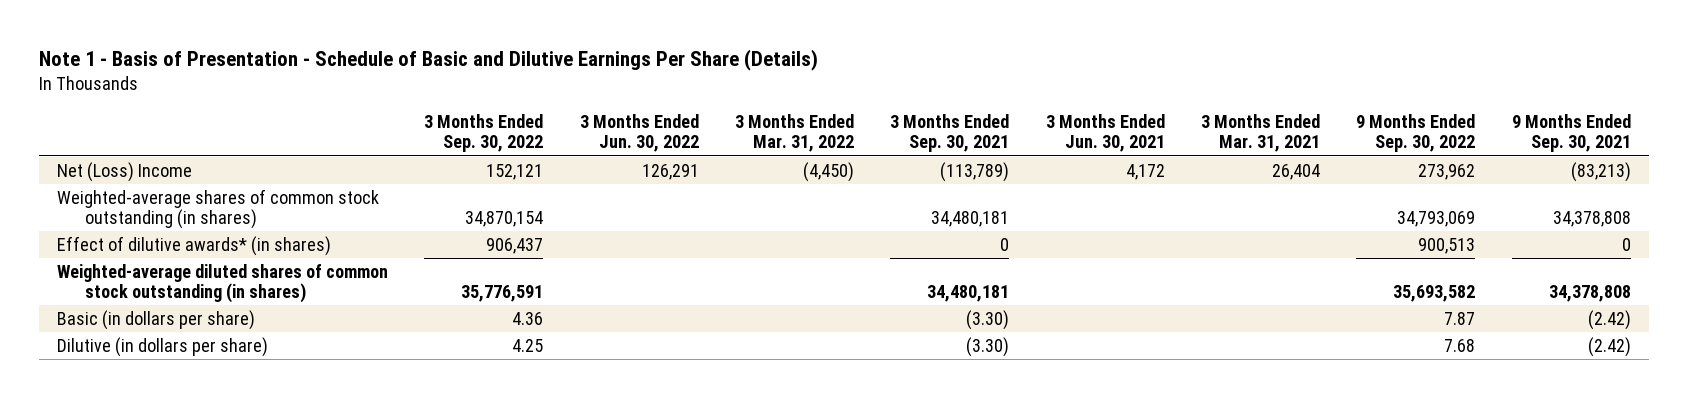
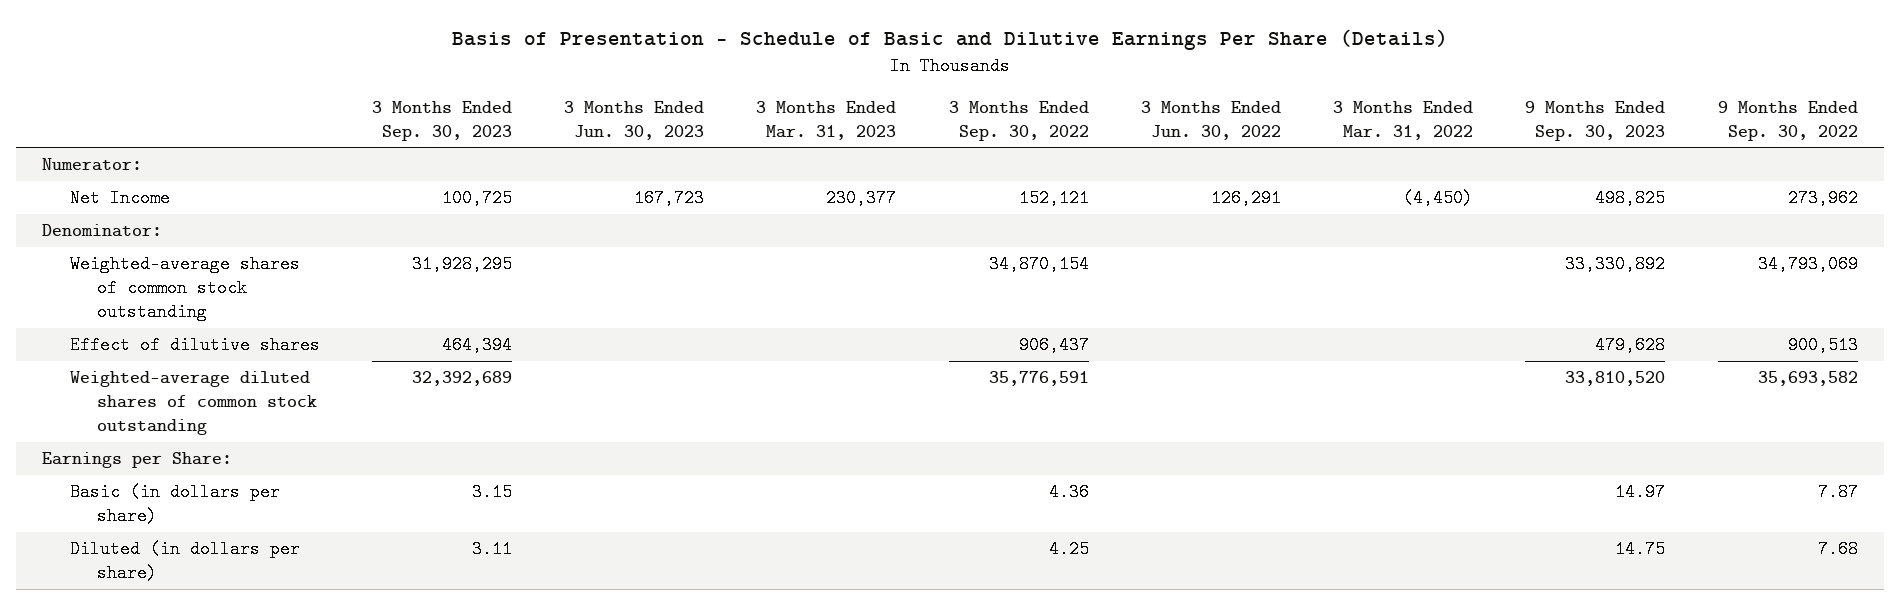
- Note 1 - Basis of Presentation - Schedule of Basic and Dilutive Earnings Per Share (Details)
+ Basis of Presentation - Schedule of Basic and Dilutive Earnings Per Share (Details)
- | 3 Months Ended Sep. 30, 2022 | 3 Months Ended Jun. 30, 2022 | 3 Months Ended Mar. 31, 2022 | 3 Months Ended Sep. 30, 2021 | 3 Months Ended Jun. 30, 2021 | 3 Months Ended Mar. 31, 2021 | 9 Months Ended Sep. 30, 2022 | 9 Months Ended Sep. 30, 2021
+ | 3 Months Ended Sep. 30, 2023 | 3 Months Ended Jun. 30, 2023 | 3 Months Ended Mar. 31, 2023 | 3 Months Ended Sep. 30, 2022 | 3 Months Ended Jun. 30, 2022 | 3 Months Ended Mar. 31, 2022 | 9 Months Ended Sep. 30, 2023 | 9 Months Ended Sep. 30, 2022
- Net (Loss) Income | 152,121 | 126,291 | (4,450) | (113,789) | 4,172 | 26,404 | 273,962 | (83,213)
- Weighted-average shares of common stock outstanding (in shares) | 34,870,154 | | | 34,480,181 | | | 34,793,069 | 34,378,808
- Effect of dilutive awards* (in shares) | 906,437 | | | 0 | | | 900,513 | 0
- Weighted-average diluted shares of common stock outstanding (in shares) | 35,776,591 | | | 34,480,181 | | | 35,693,582 | 34,378,808
+ Numerator:
+ Net Income | 100,725 | 167,723 | 230,377 | 152,121 | 126,291 | (4,450) | 498,825 | 273,962
+ Denominator:
+ Weighted-average shares of common stock outstanding | 31,928,295 | | | 34,870,154 | | | 33,330,892 | 34,793,069
+ Effect of dilutive shares | 464,394 | | | 906,437 | | | 479,628 | 900,513
+ Weighted-average diluted shares of common stock outstanding | 32,392,689 | | | 35,776,591 | | | 33,810,520 | 35,693,582
+ Earnings per Share:
- Dilutive (in dollars per share) | 4.25 | | | (3.30) | | | 7.68 | (2.42)
+ Diluted (in dollars per share) | 3.11 | | | 4.25 | | | 14.75 | 7.68

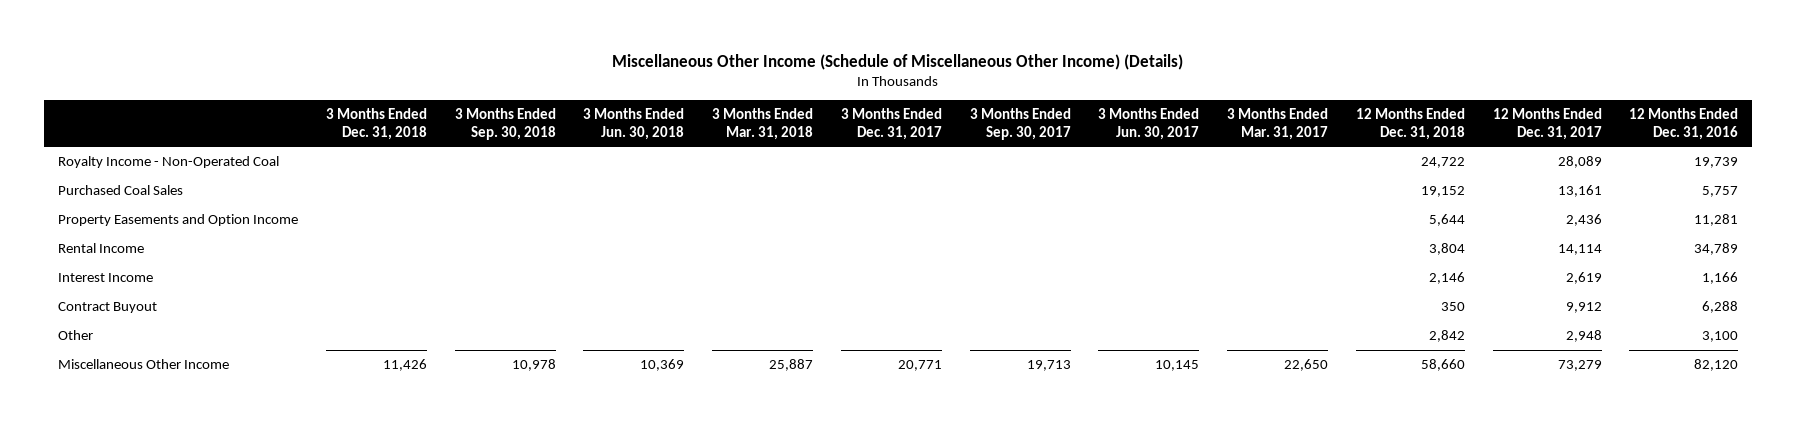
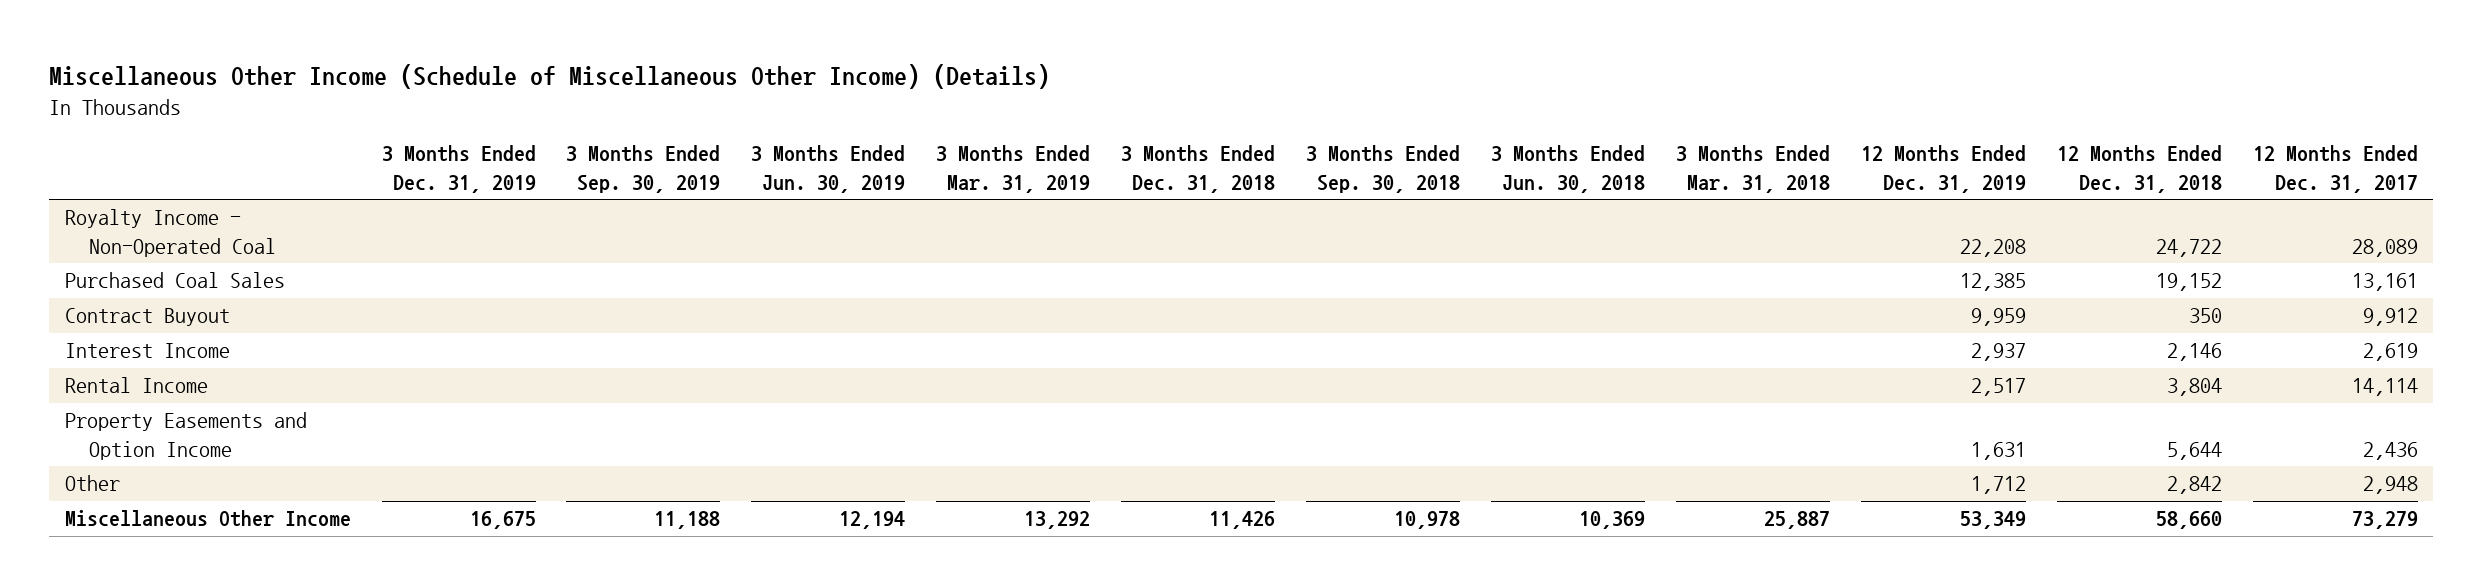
- | 3 Months Ended Dec. 31, 2018 | 3 Months Ended Sep. 30, 2018 | 3 Months Ended Jun. 30, 2018 | 3 Months Ended Mar. 31, 2018 | 3 Months Ended Dec. 31, 2017 | 3 Months Ended Sep. 30, 2017 | 3 Months Ended Jun. 30, 2017 | 3 Months Ended Mar. 31, 2017 | 12 Months Ended Dec. 31, 2018 | 12 Months Ended Dec. 31, 2017 | 12 Months Ended Dec. 31, 2016
+ | 3 Months Ended Dec. 31, 2019 | 3 Months Ended Sep. 30, 2019 | 3 Months Ended Jun. 30, 2019 | 3 Months Ended Mar. 31, 2019 | 3 Months Ended Dec. 31, 2018 | 3 Months Ended Sep. 30, 2018 | 3 Months Ended Jun. 30, 2018 | 3 Months Ended Mar. 31, 2018 | 12 Months Ended Dec. 31, 2019 | 12 Months Ended Dec. 31, 2018 | 12 Months Ended Dec. 31, 2017
moved down: Interest Income | | | | | | | | | 2,937 | 2,146 | 2,619
moved down: Rental Income | | | | | | | | | 2,517 | 3,804 | 14,114
moved down: Property Easements and Option Income | | | | | | | | | 1,631 | 5,644 | 2,436

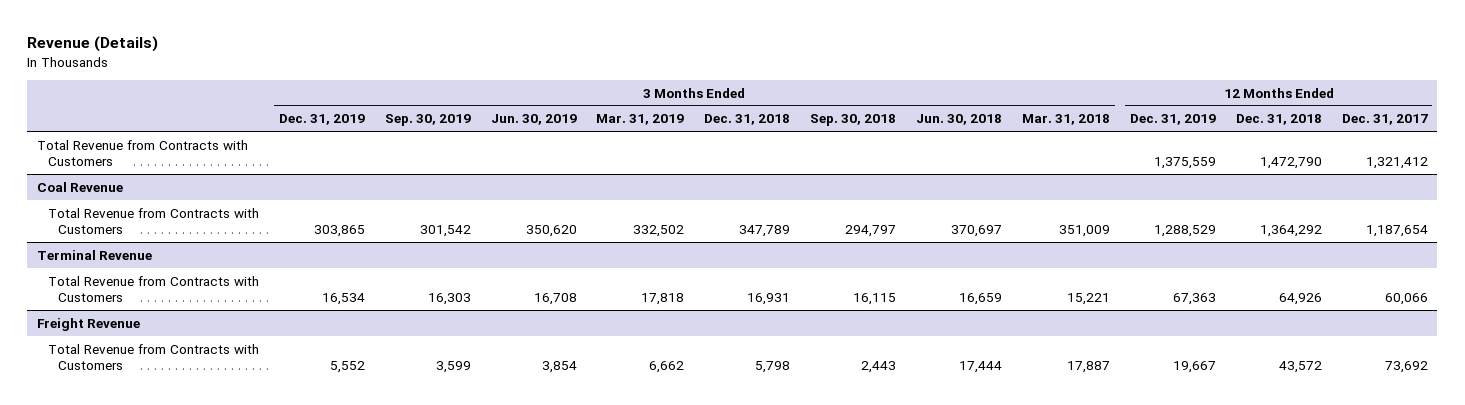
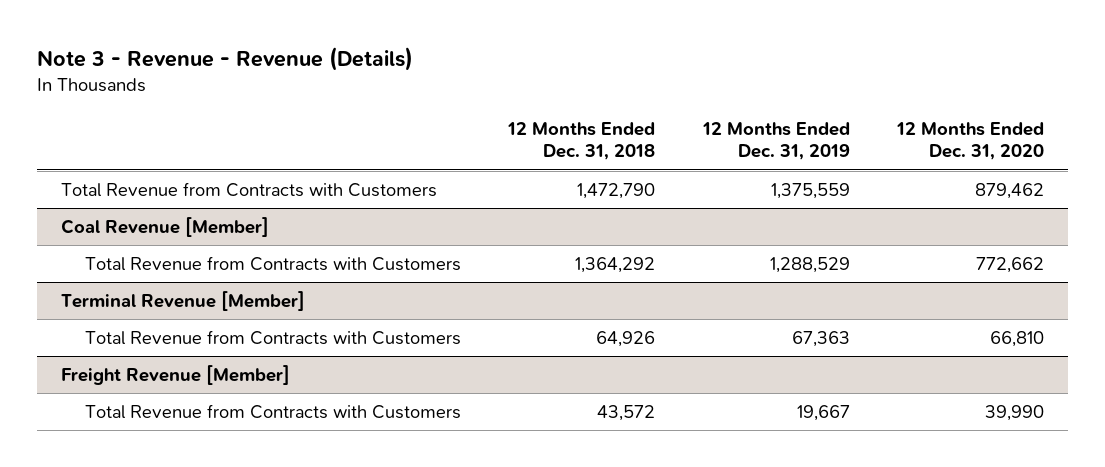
- Revenue (Details)
+ Note 3 - Revenue - Revenue (Details)
- | 3 Months Ended Dec. 31, 2019 | 3 Months Ended Sep. 30, 2019 | 3 Months Ended Jun. 30, 2019 | 3 Months Ended Mar. 31, 2019 | 3 Months Ended Dec. 31, 2018 | 3 Months Ended Sep. 30, 2018 | 3 Months Ended Jun. 30, 2018 | 3 Months Ended Mar. 31, 2018 | 12 Months Ended Dec. 31, 2019 | 12 Months Ended Dec. 31, 2018 | 12 Months Ended Dec. 31, 2017
+ | 12 Months Ended Dec. 31, 2018 | 12 Months Ended Dec. 31, 2019 | 12 Months Ended Dec. 31, 2020
- Coal Revenue
+ Coal Revenue [Member]
- Terminal Revenue
+ Terminal Revenue [Member]
- Freight Revenue
+ Freight Revenue [Member]

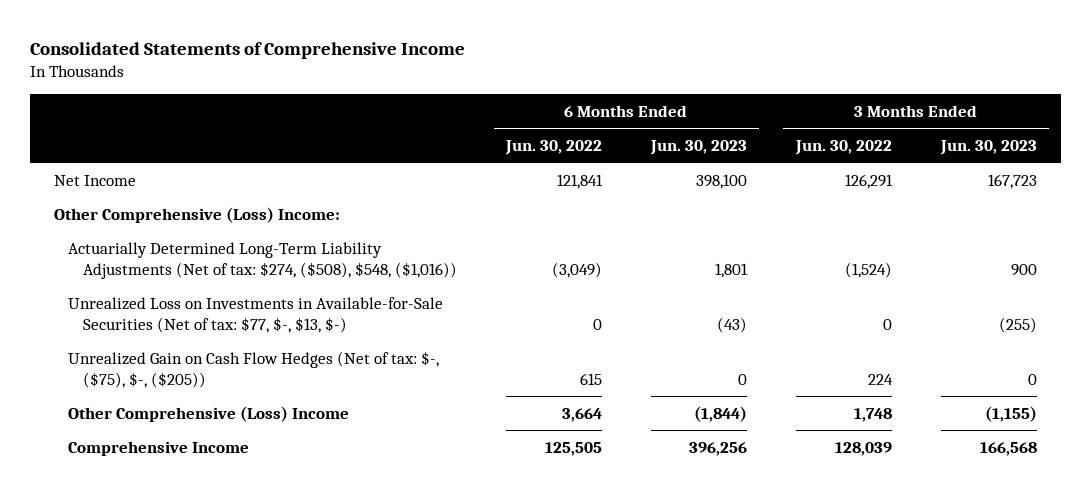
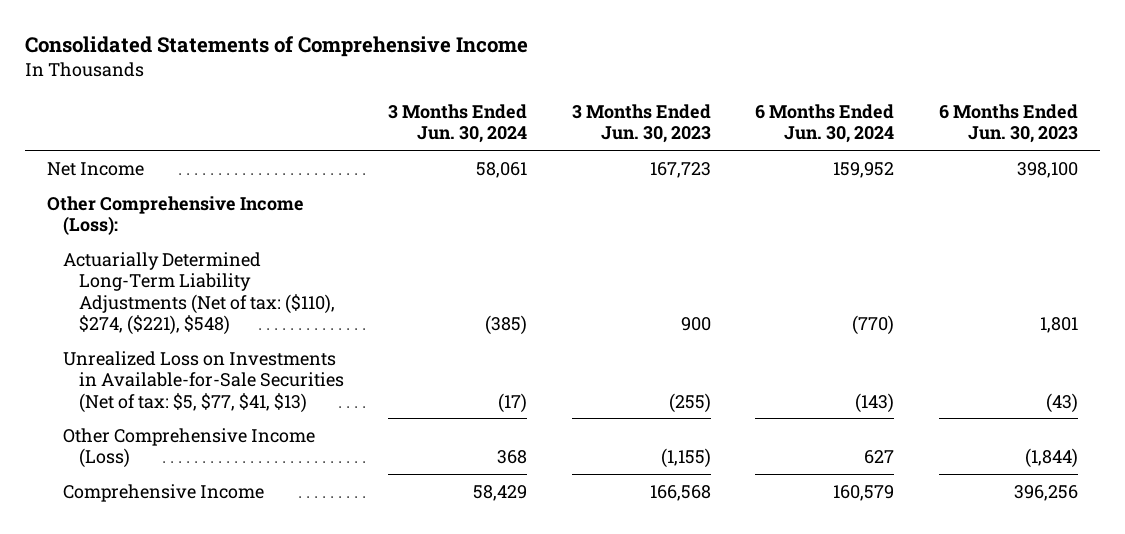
- | 6 Months Ended Jun. 30, 2022 | 6 Months Ended Jun. 30, 2023 | 3 Months Ended Jun. 30, 2022 | 3 Months Ended Jun. 30, 2023
+ | 3 Months Ended Jun. 30, 2024 | 3 Months Ended Jun. 30, 2023 | 6 Months Ended Jun. 30, 2024 | 6 Months Ended Jun. 30, 2023
- Other Comprehensive (Loss) Income:
- Actuarially Determined Long-Term Liability Adjustments (Net of tax: $274, ($508), $548, ($1,016)) | (3,049) | 1,801 | (1,524) | 900
- Unrealized Loss on Investments in Available-for-Sale Securities (Net of tax: $77, $-, $13, $-) | 0 | (43) | 0 | (255)
- Unrealized Gain on Cash Flow Hedges (Net of tax: $-, ($75), $-, ($205)) | 615 | 0 | 224 | 0
- Other Comprehensive (Loss) Income | 3,664 | (1,844) | 1,748 | (1,155)
+ Other Comprehensive Income (Loss):
+ Actuarially Determined Long-Term Liability Adjustments (Net of tax: ($110), $274, ($221), $548) | (385) | 900 | (770) | 1,801
+ Unrealized Loss on Investments in Available-for-Sale Securities (Net of tax: $5, $77, $41, $13) | (17) | (255) | (143) | (43)
+ Other Comprehensive Income (Loss) | 368 | (1,155) | 627 | (1,844)

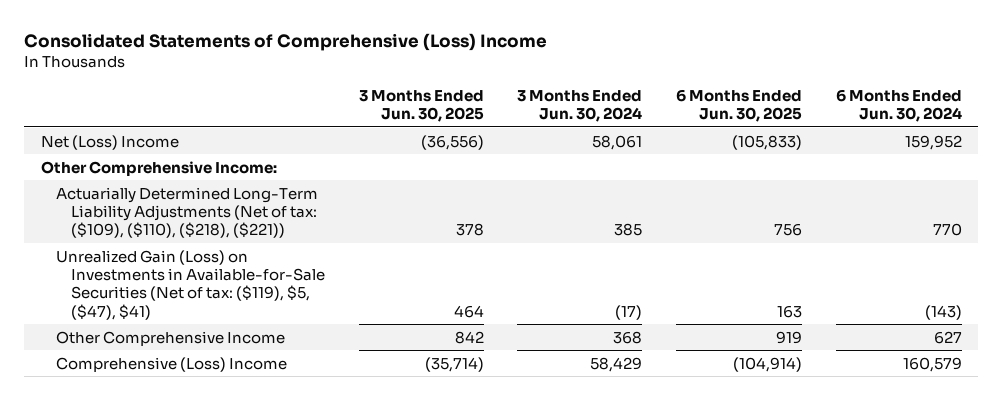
- Consolidated Statements of Comprehensive Income
+ Consolidated Statements of Comprehensive (Loss) Income
- | 3 Months Ended Jun. 30, 2024 | 3 Months Ended Jun. 30, 2023 | 6 Months Ended Jun. 30, 2024 | 6 Months Ended Jun. 30, 2023
+ | 3 Months Ended Jun. 30, 2025 | 3 Months Ended Jun. 30, 2024 | 6 Months Ended Jun. 30, 2025 | 6 Months Ended Jun. 30, 2024
- Net Income | 58,061 | 167,723 | 159,952 | 398,100
- Other Comprehensive Income (Loss):
- Actuarially Determined Long-Term Liability Adjustments (Net of tax: ($110), $274, ($221), $548) | (385) | 900 | (770) | 1,801
- Unrealized Loss on Investments in Available-for-Sale Securities (Net of tax: $5, $77, $41, $13) | (17) | (255) | (143) | (43)
- Other Comprehensive Income (Loss) | 368 | (1,155) | 627 | (1,844)
- Comprehensive Income | 58,429 | 166,568 | 160,579 | 396,256
+ Net (Loss) Income | (36,556) | 58,061 | (105,833) | 159,952
+ Other Comprehensive Income:
+ Actuarially Determined Long-Term Liability Adjustments (Net of tax: ($109), ($110), ($218), ($221)) | 378 | 385 | 756 | 770
+ Unrealized Gain (Loss) on Investments in Available-for-Sale Securities (Net of tax: ($119), $5, ($47), $41) | 464 | (17) | 163 | (143)
+ Other Comprehensive Income | 842 | 368 | 919 | 627
+ Comprehensive (Loss) Income | (35,714) | 58,429 | (104,914) | 160,579

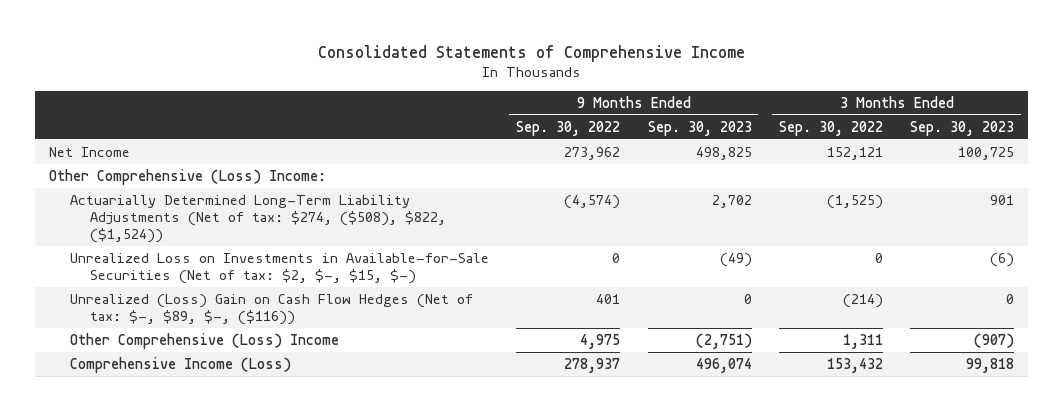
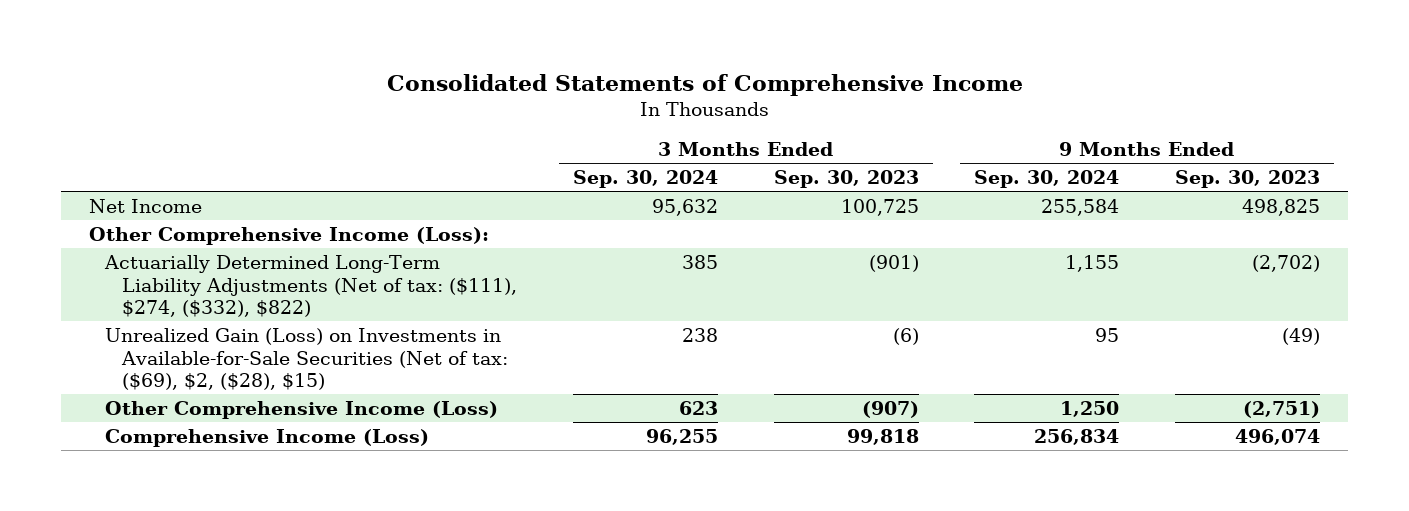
- | 9 Months Ended Sep. 30, 2022 | 9 Months Ended Sep. 30, 2023 | 3 Months Ended Sep. 30, 2022 | 3 Months Ended Sep. 30, 2023
+ | 3 Months Ended Sep. 30, 2024 | 3 Months Ended Sep. 30, 2023 | 9 Months Ended Sep. 30, 2024 | 9 Months Ended Sep. 30, 2023
- Other Comprehensive (Loss) Income:
- Actuarially Determined Long-Term Liability Adjustments (Net of tax: $274, ($508), $822, ($1,524)) | (4,574) | 2,702 | (1,525) | 901
- Unrealized Loss on Investments in Available-for-Sale Securities (Net of tax: $2, $-, $15, $-) | 0 | (49) | 0 | (6)
- Unrealized (Loss) Gain on Cash Flow Hedges (Net of tax: $-, $89, $-, ($116)) | 401 | 0 | (214) | 0
- Other Comprehensive (Loss) Income | 4,975 | (2,751) | 1,311 | (907)
+ Other Comprehensive Income (Loss):
+ Actuarially Determined Long-Term Liability Adjustments (Net of tax: ($111), $274, ($332), $822) | 385 | (901) | 1,155 | (2,702)
+ Unrealized Gain (Loss) on Investments in Available-for-Sale Securities (Net of tax: ($69), $2, ($28), $15) | 238 | (6) | 95 | (49)
+ Other Comprehensive Income (Loss) | 623 | (907) | 1,250 | (2,751)

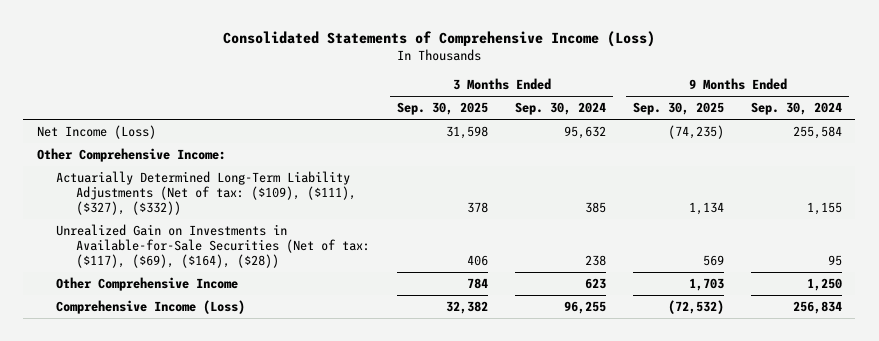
- Consolidated Statements of Comprehensive Income
+ Consolidated Statements of Comprehensive Income (Loss)
- | 3 Months Ended Sep. 30, 2024 | 3 Months Ended Sep. 30, 2023 | 9 Months Ended Sep. 30, 2024 | 9 Months Ended Sep. 30, 2023
+ | 3 Months Ended Sep. 30, 2025 | 3 Months Ended Sep. 30, 2024 | 9 Months Ended Sep. 30, 2025 | 9 Months Ended Sep. 30, 2024
- Net Income | 95,632 | 100,725 | 255,584 | 498,825
- Other Comprehensive Income (Loss):
- Actuarially Determined Long-Term Liability Adjustments (Net of tax: ($111), $274, ($332), $822) | 385 | (901) | 1,155 | (2,702)
- Unrealized Gain (Loss) on Investments in Available-for-Sale Securities (Net of tax: ($69), $2, ($28), $15) | 238 | (6) | 95 | (49)
- Other Comprehensive Income (Loss) | 623 | (907) | 1,250 | (2,751)
+ Net Income (Loss) | 31,598 | 95,632 | (74,235) | 255,584
+ Other Comprehensive Income:
+ Actuarially Determined Long-Term Liability Adjustments (Net of tax: ($109), ($111), ($327), ($332)) | 378 | 385 | 1,134 | 1,155
+ Unrealized Gain on Investments in Available-for-Sale Securities (Net of tax: ($117), ($69), ($164), ($28)) | 406 | 238 | 569 | 95
+ Other Comprehensive Income | 784 | 623 | 1,703 | 1,250

